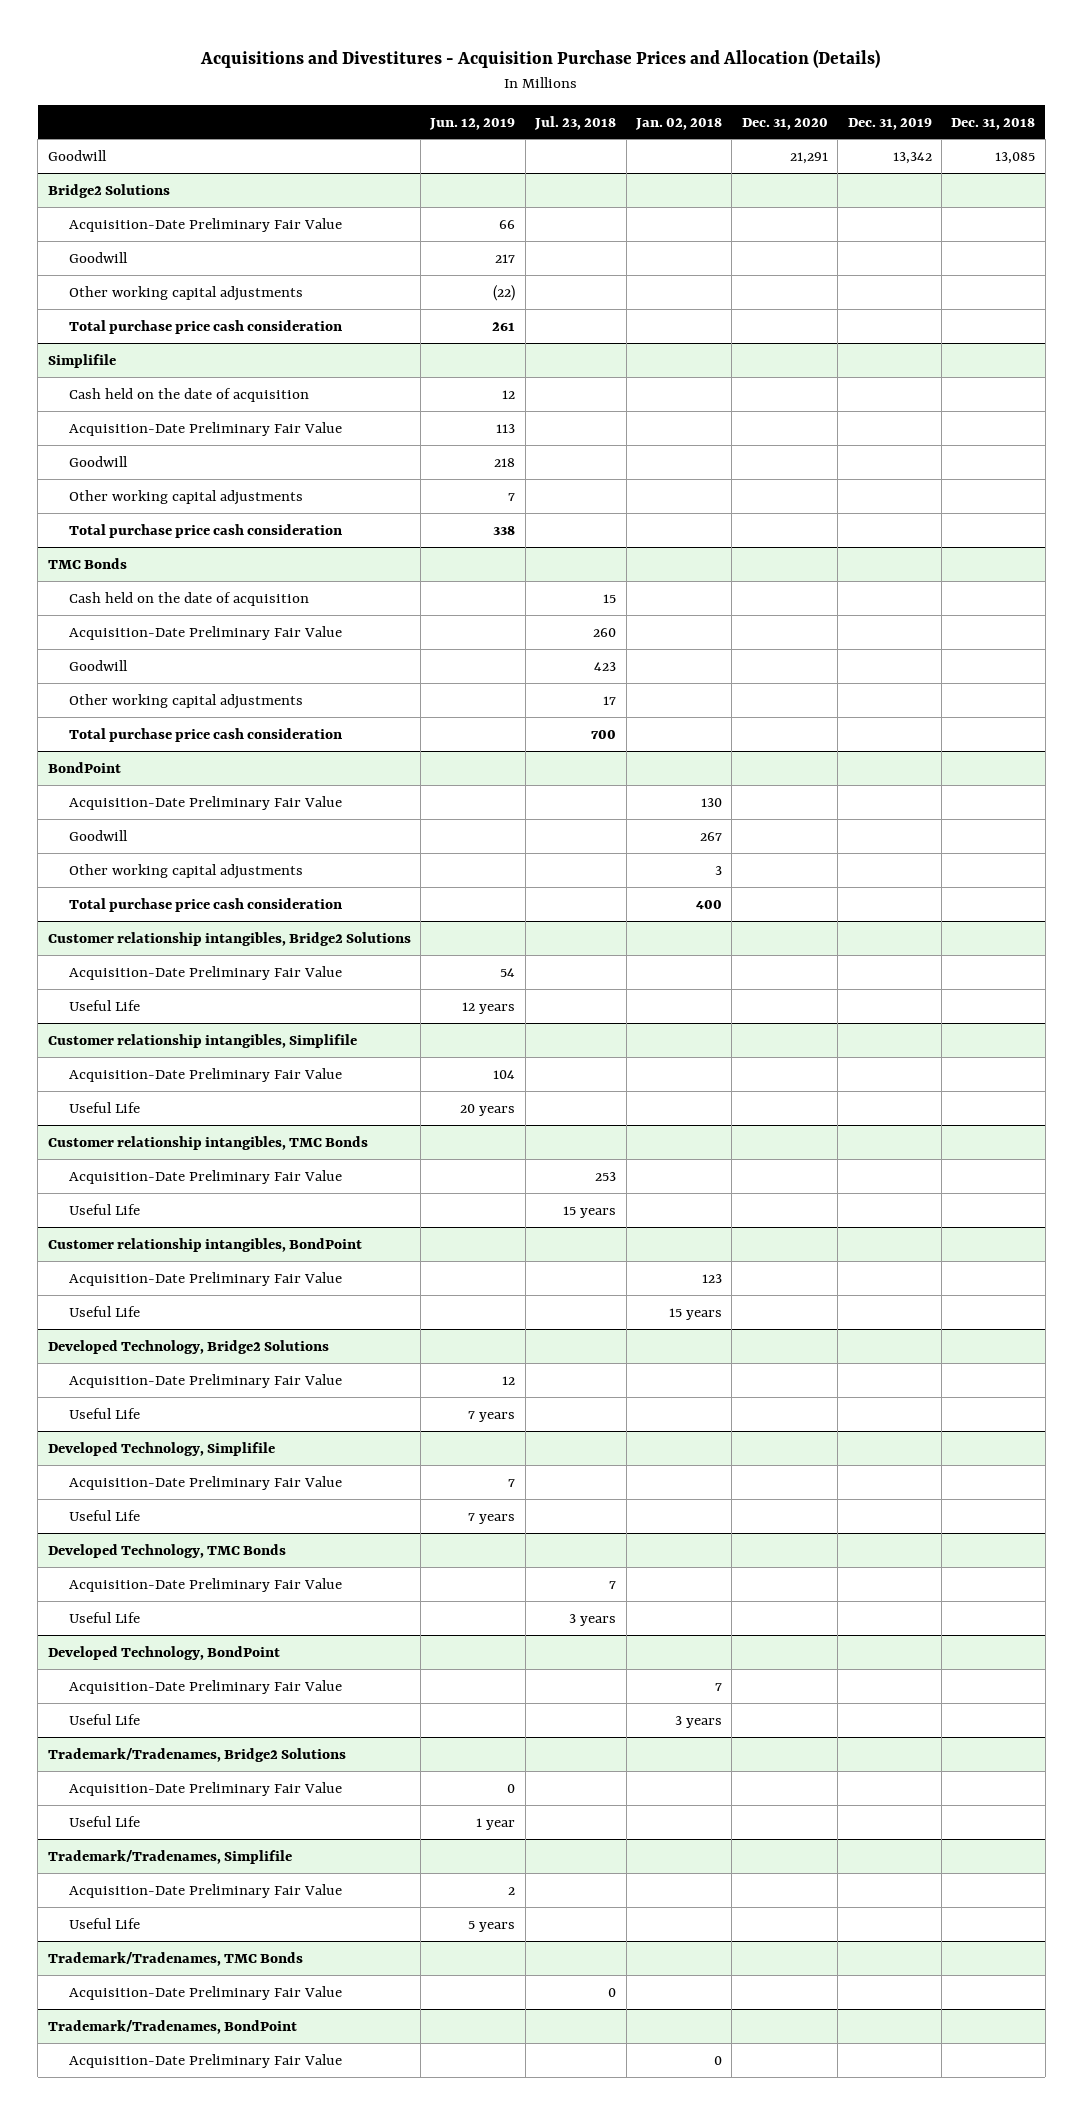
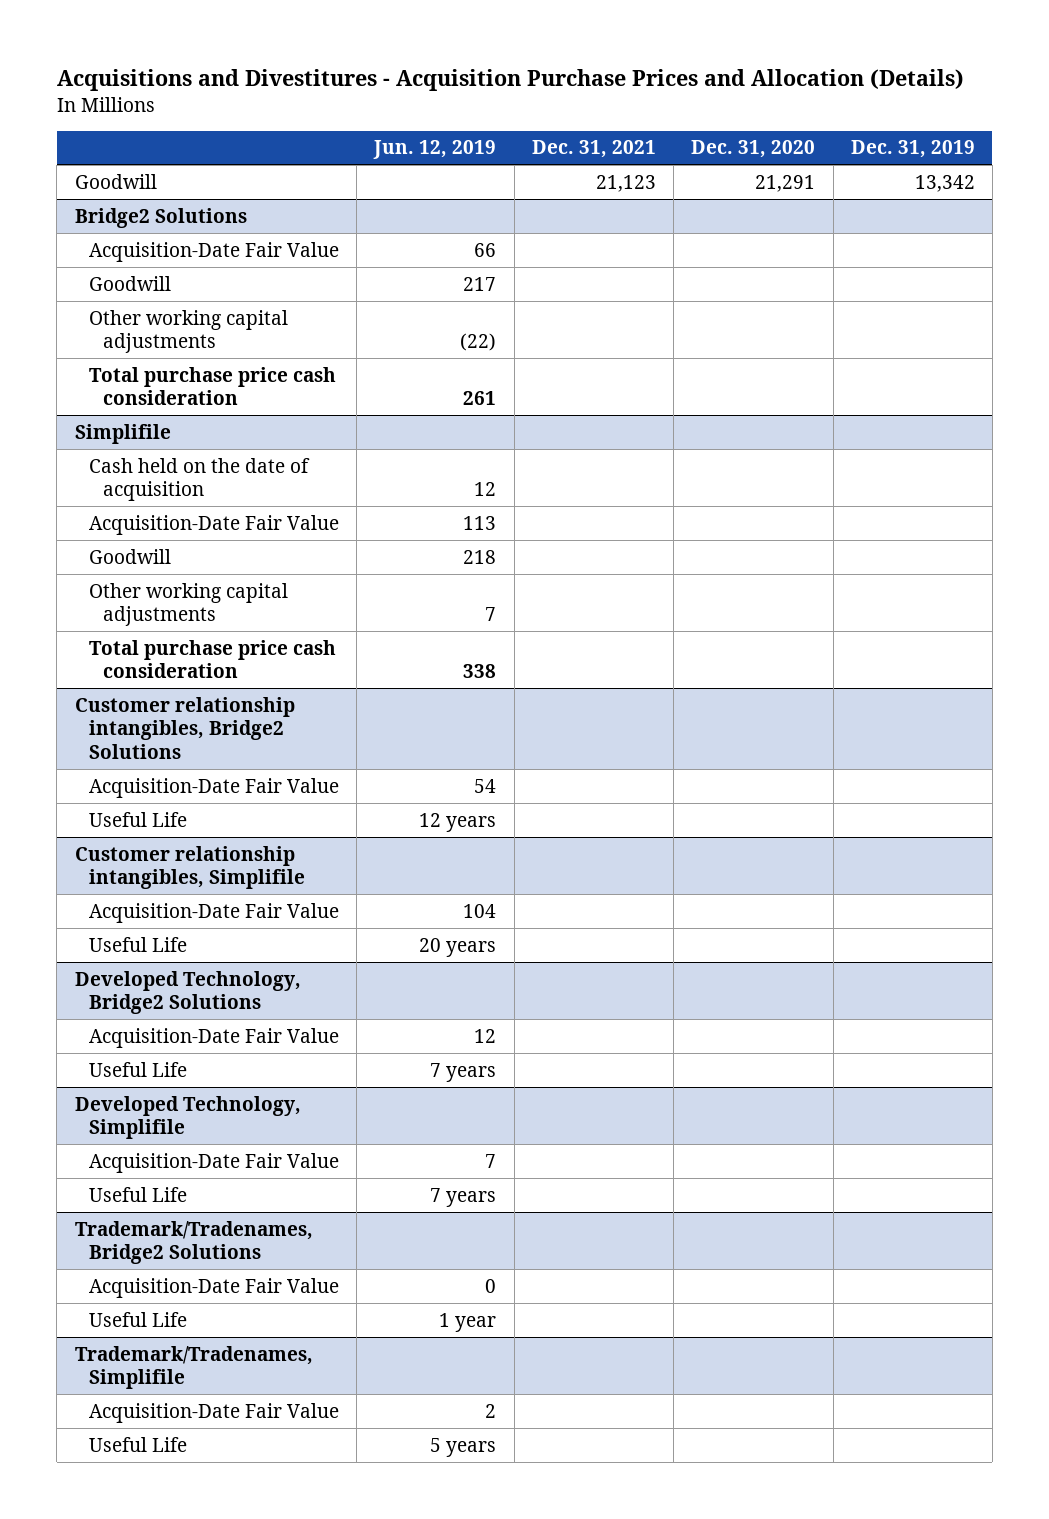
- | Jun. 12, 2019 | Jul. 23, 2018 | Jan. 02, 2018 | Dec. 31, 2020 | Dec. 31, 2019 | Dec. 31, 2018
+ | Jun. 12, 2019 | Dec. 31, 2021 | Dec. 31, 2020 | Dec. 31, 2019
@ Bridge2 Solutions
- Acquisition-Date Preliminary Fair Value | 66 | | | | |
+ Acquisition-Date Fair Value | 66 | | |
@ Simplifile
- Acquisition-Date Preliminary Fair Value | 113 | | | | |
+ Acquisition-Date Fair Value | 113 | | |
- TMC Bonds
- Cash held on the date of acquisition | | 15 | | | |
- Acquisition-Date Preliminary Fair Value | | 260 | | | |
- Goodwill | | 423 | | | |
- Other working capital adjustments | | 17 | | | |
- Total purchase price cash consideration | | 700 | | | |
- BondPoint
- Acquisition-Date Preliminary Fair Value | | | 130 | | |
- Goodwill | | | 267 | | |
- Other working capital adjustments | | | 3 | | |
- Total purchase price cash consideration | | | 400 | | |
@ Customer relationship intangibles, Bridge2 Solutions
- Acquisition-Date Preliminary Fair Value | 54 | | | | |
+ Acquisition-Date Fair Value | 54 | | |
@ Customer relationship intangibles, Simplifile
- Acquisition-Date Preliminary Fair Value | 104 | | | | |
+ Acquisition-Date Fair Value | 104 | | |
- Customer relationship intangibles, TMC Bonds
- Acquisition-Date Preliminary Fair Value | | 253 | | | |
- Useful Life | | 15 years | | | |
- Customer relationship intangibles, BondPoint
- Acquisition-Date Preliminary Fair Value | | | 123 | | |
- Useful Life | | | 15 years | | |
@ Developed Technology, Bridge2 Solutions
- Acquisition-Date Preliminary Fair Value | 12 | | | | |
+ Acquisition-Date Fair Value | 12 | | |
@ Developed Technology, Simplifile
- Acquisition-Date Preliminary Fair Value | 7 | | | | |
+ Acquisition-Date Fair Value | 7 | | |
- Developed Technology, TMC Bonds
- Acquisition-Date Preliminary Fair Value | | 7 | | | |
- Useful Life | | 3 years | | | |
- Developed Technology, BondPoint
- Acquisition-Date Preliminary Fair Value | | | 7 | | |
- Useful Life | | | 3 years | | |
@ Trademark/Tradenames, Bridge2 Solutions
- Acquisition-Date Preliminary Fair Value | 0 | | | | |
+ Acquisition-Date Fair Value | 0 | | |
@ Trademark/Tradenames, Simplifile
- Acquisition-Date Preliminary Fair Value | 2 | | | | |
+ Acquisition-Date Fair Value | 2 | | |
- Trademark/Tradenames, TMC Bonds
- Acquisition-Date Preliminary Fair Value | | 0 | | | |
- Trademark/Tradenames, BondPoint
- Acquisition-Date Preliminary Fair Value | | | 0 | | |

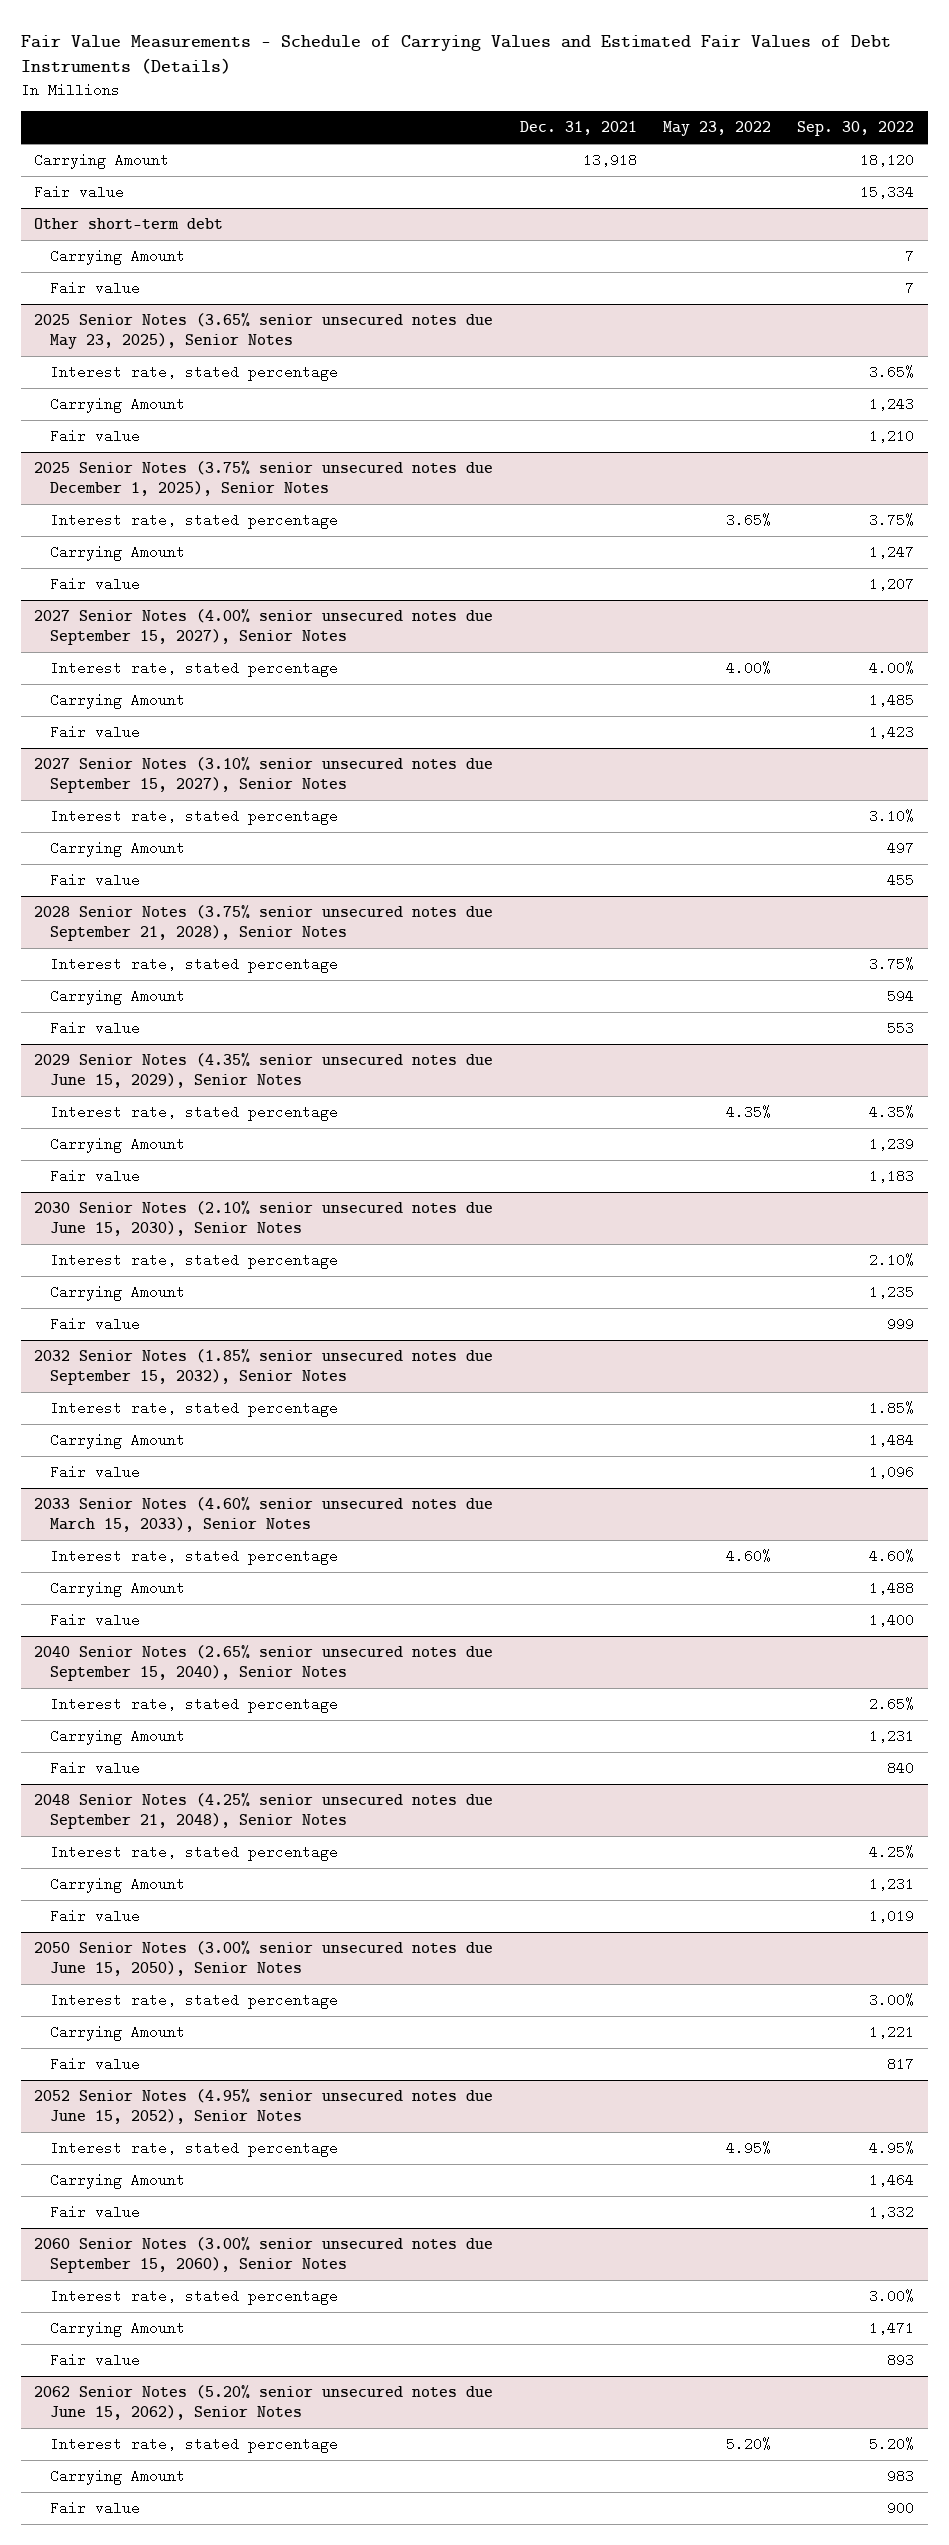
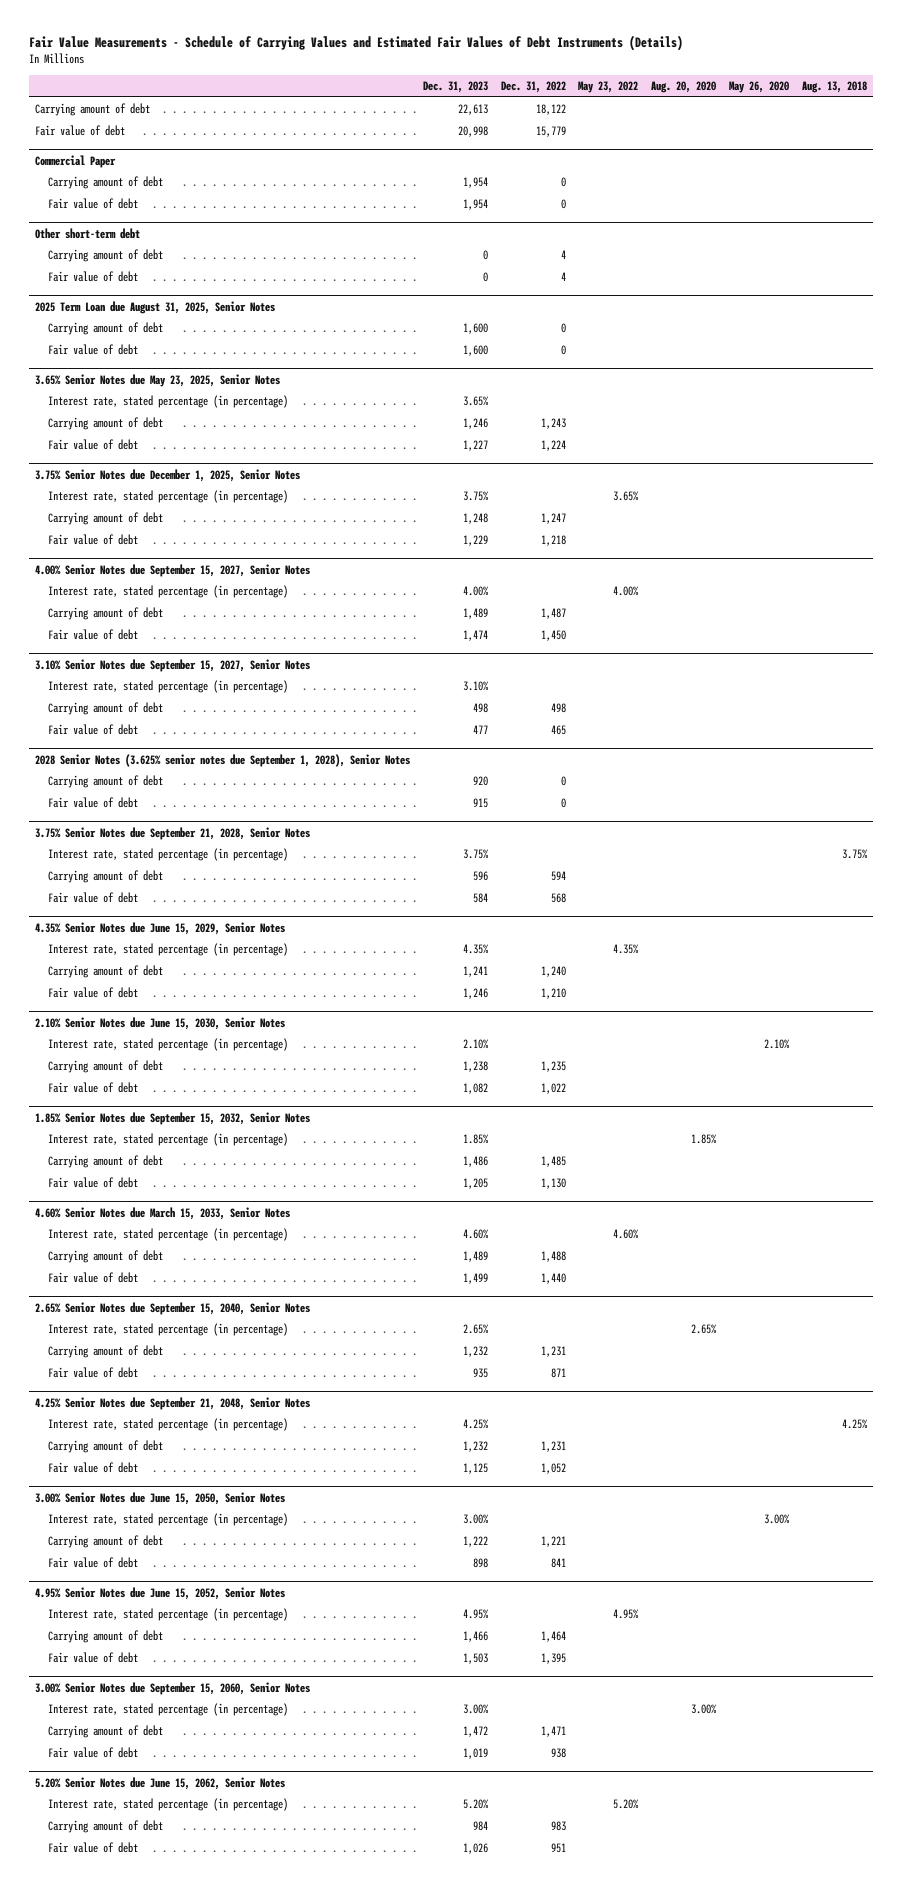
- | Dec. 31, 2021 | May 23, 2022 | Sep. 30, 2022
+ | Dec. 31, 2023 | Dec. 31, 2022 | May 23, 2022 | Aug. 20, 2020 | May 26, 2020 | Aug. 13, 2018
- Carrying Amount | 13,918 | | 18,120
- Fair value | | | 15,334
+ Carrying amount of debt | 22,613 | 18,122 | | | |
+ Fair value of debt | 20,998 | 15,779 | | | |
+ Commercial Paper
+ Carrying amount of debt | 1,954 | 0 | | | |
+ Fair value of debt | 1,954 | 0 | | | |
@ Other short-term debt
- Carrying Amount | | | 7
- Fair value | | | 7
- 2025 Senior Notes (3.65% senior unsecured notes due May 23, 2025), Senior Notes
- Interest rate, stated percentage | | | 3.65%
- Carrying Amount | | | 1,243
- Fair value | | | 1,210
- 2025 Senior Notes (3.75% senior unsecured notes due December 1, 2025), Senior Notes
- Interest rate, stated percentage | | 3.65% | 3.75%
- Carrying Amount | | | 1,247
- Fair value | | | 1,207
- 2027 Senior Notes (4.00% senior unsecured notes due September 15, 2027), Senior Notes
- Interest rate, stated percentage | | 4.00% | 4.00%
- Carrying Amount | | | 1,485
- Fair value | | | 1,423
- 2027 Senior Notes (3.10% senior unsecured notes due September 15, 2027), Senior Notes
- Interest rate, stated percentage | | | 3.10%
- Carrying Amount | | | 497
- Fair value | | | 455
- 2028 Senior Notes (3.75% senior unsecured notes due September 21, 2028), Senior Notes
- Interest rate, stated percentage | | | 3.75%
- Carrying Amount | | | 594
- Fair value | | | 553
- 2029 Senior Notes (4.35% senior unsecured notes due June 15, 2029), Senior Notes
- Interest rate, stated percentage | | 4.35% | 4.35%
- Carrying Amount | | | 1,239
- Fair value | | | 1,183
- 2030 Senior Notes (2.10% senior unsecured notes due June 15, 2030), Senior Notes
- Interest rate, stated percentage | | | 2.10%
- Carrying Amount | | | 1,235
- Fair value | | | 999
- 2032 Senior Notes (1.85% senior unsecured notes due September 15, 2032), Senior Notes
- Interest rate, stated percentage | | | 1.85%
- Carrying Amount | | | 1,484
- Fair value | | | 1,096
- 2033 Senior Notes (4.60% senior unsecured notes due March 15, 2033), Senior Notes
- Interest rate, stated percentage | | 4.60% | 4.60%
- Carrying Amount | | | 1,488
- Fair value | | | 1,400
- 2040 Senior Notes (2.65% senior unsecured notes due September 15, 2040), Senior Notes
- Interest rate, stated percentage | | | 2.65%
- Carrying Amount | | | 1,231
- Fair value | | | 840
- 2048 Senior Notes (4.25% senior unsecured notes due September 21, 2048), Senior Notes
- Interest rate, stated percentage | | | 4.25%
- Carrying Amount | | | 1,231
- Fair value | | | 1,019
- 2050 Senior Notes (3.00% senior unsecured notes due June 15, 2050), Senior Notes
- Interest rate, stated percentage | | | 3.00%
- Carrying Amount | | | 1,221
- Fair value | | | 817
- 2052 Senior Notes (4.95% senior unsecured notes due June 15, 2052), Senior Notes
- Interest rate, stated percentage | | 4.95% | 4.95%
- Carrying Amount | | | 1,464
- Fair value | | | 1,332
- 2060 Senior Notes (3.00% senior unsecured notes due September 15, 2060), Senior Notes
- Interest rate, stated percentage | | | 3.00%
- Carrying Amount | | | 1,471
- Fair value | | | 893
- 2062 Senior Notes (5.20% senior unsecured notes due June 15, 2062), Senior Notes
- Interest rate, stated percentage | | 5.20% | 5.20%
- Carrying Amount | | | 983
- Fair value | | | 900
@ Other short-term debt
+ Carrying amount of debt | 0 | 4 | | | |
+ Fair value of debt | 0 | 4 | | | |
+ 2025 Term Loan due August 31, 2025, Senior Notes
+ Carrying amount of debt | 1,600 | 0 | | | |
+ Fair value of debt | 1,600 | 0 | | | |
+ 3.65% Senior Notes due May 23, 2025, Senior Notes
+ Interest rate, stated percentage (in percentage) | 3.65% | | | | |
+ Carrying amount of debt | 1,246 | 1,243 | | | |
+ Fair value of debt | 1,227 | 1,224 | | | |
+ 3.75% Senior Notes due December 1, 2025, Senior Notes
+ Interest rate, stated percentage (in percentage) | 3.75% | | 3.65% | | |
+ Carrying amount of debt | 1,248 | 1,247 | | | |
+ Fair value of debt | 1,229 | 1,218 | | | |
+ 4.00% Senior Notes due September 15, 2027, Senior Notes
+ Interest rate, stated percentage (in percentage) | 4.00% | | 4.00% | | |
+ Carrying amount of debt | 1,489 | 1,487 | | | |
+ Fair value of debt | 1,474 | 1,450 | | | |
+ 3.10% Senior Notes due September 15, 2027, Senior Notes
+ Interest rate, stated percentage (in percentage) | 3.10% | | | | |
+ Carrying amount of debt | 498 | 498 | | | |
+ Fair value of debt | 477 | 465 | | | |
+ 2028 Senior Notes (3.625% senior notes due September 1, 2028), Senior Notes
+ Carrying amount of debt | 920 | 0 | | | |
+ Fair value of debt | 915 | 0 | | | |
+ 3.75% Senior Notes due September 21, 2028, Senior Notes
+ Interest rate, stated percentage (in percentage) | 3.75% | | | | | 3.75%
+ Carrying amount of debt | 596 | 594 | | | |
+ Fair value of debt | 584 | 568 | | | |
+ 4.35% Senior Notes due June 15, 2029, Senior Notes
+ Interest rate, stated percentage (in percentage) | 4.35% | | 4.35% | | |
+ Carrying amount of debt | 1,241 | 1,240 | | | |
+ Fair value of debt | 1,246 | 1,210 | | | |
+ 2.10% Senior Notes due June 15, 2030, Senior Notes
+ Interest rate, stated percentage (in percentage) | 2.10% | | | | 2.10% |
+ Carrying amount of debt | 1,238 | 1,235 | | | |
+ Fair value of debt | 1,082 | 1,022 | | | |
+ 1.85% Senior Notes due September 15, 2032, Senior Notes
+ Interest rate, stated percentage (in percentage) | 1.85% | | | 1.85% | |
+ Carrying amount of debt | 1,486 | 1,485 | | | |
+ Fair value of debt | 1,205 | 1,130 | | | |
+ 4.60% Senior Notes due March 15, 2033, Senior Notes
+ Interest rate, stated percentage (in percentage) | 4.60% | | 4.60% | | |
+ Carrying amount of debt | 1,489 | 1,488 | | | |
+ Fair value of debt | 1,499 | 1,440 | | | |
+ 2.65% Senior Notes due September 15, 2040, Senior Notes
+ Interest rate, stated percentage (in percentage) | 2.65% | | | 2.65% | |
+ Carrying amount of debt | 1,232 | 1,231 | | | |
+ Fair value of debt | 935 | 871 | | | |
+ 4.25% Senior Notes due September 21, 2048, Senior Notes
+ Interest rate, stated percentage (in percentage) | 4.25% | | | | | 4.25%
+ Carrying amount of debt | 1,232 | 1,231 | | | |
+ Fair value of debt | 1,125 | 1,052 | | | |
+ 3.00% Senior Notes due June 15, 2050, Senior Notes
+ Interest rate, stated percentage (in percentage) | 3.00% | | | | 3.00% |
+ Carrying amount of debt | 1,222 | 1,221 | | | |
+ Fair value of debt | 898 | 841 | | | |
+ 4.95% Senior Notes due June 15, 2052, Senior Notes
+ Interest rate, stated percentage (in percentage) | 4.95% | | 4.95% | | |
+ Carrying amount of debt | 1,466 | 1,464 | | | |
+ Fair value of debt | 1,503 | 1,395 | | | |
+ 3.00% Senior Notes due September 15, 2060, Senior Notes
+ Interest rate, stated percentage (in percentage) | 3.00% | | | 3.00% | |
+ Carrying amount of debt | 1,472 | 1,471 | | | |
+ Fair value of debt | 1,019 | 938 | | | |
+ 5.20% Senior Notes due June 15, 2062, Senior Notes
+ Interest rate, stated percentage (in percentage) | 5.20% | | 5.20% | | |
+ Carrying amount of debt | 984 | 983 | | | |
+ Fair value of debt | 1,026 | 951 | | | |

